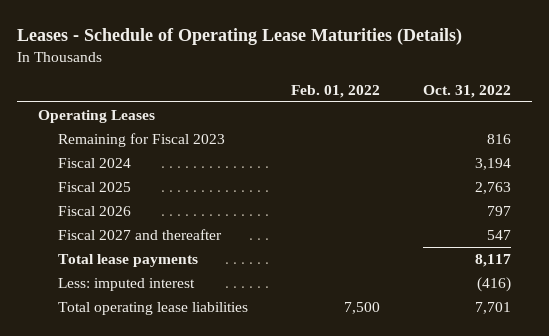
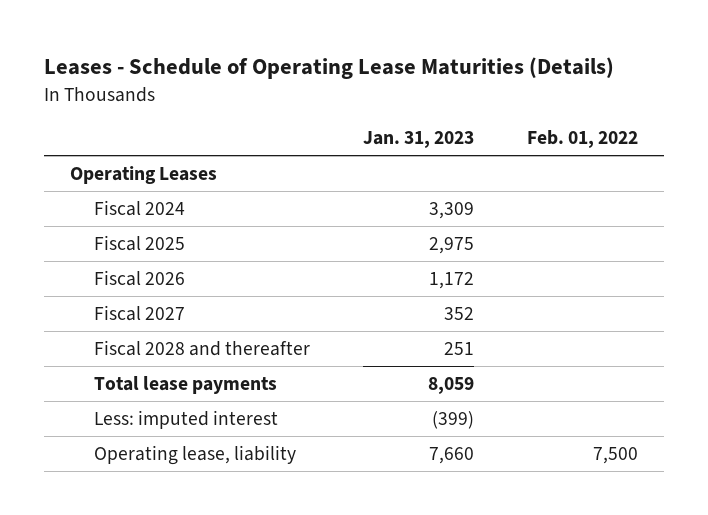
- | Feb. 01, 2022 | Oct. 31, 2022
+ | Jan. 31, 2023 | Feb. 01, 2022
- Remaining for Fiscal 2023 | | 816
- Fiscal 2027 and thereafter | | 547
+ Fiscal 2027 | 352 |
+ Fiscal 2028 and thereafter | 251 |
- Total operating lease liabilities | 7,500 | 7,701
+ Operating lease, liability | 7,660 | 7,500

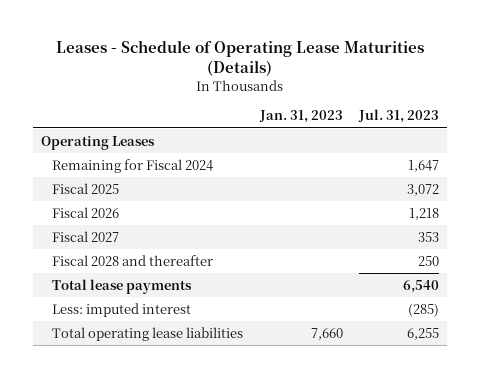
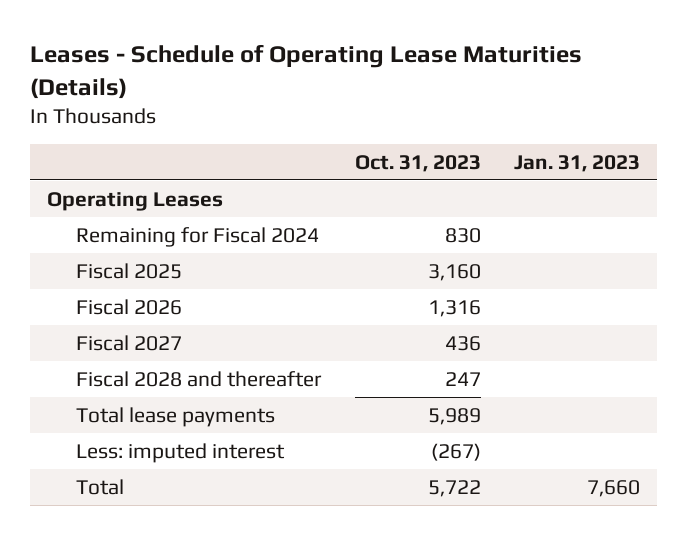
- | Jan. 31, 2023 | Jul. 31, 2023
+ | Oct. 31, 2023 | Jan. 31, 2023
- Total operating lease liabilities | 7,660 | 6,255
+ Total | 5,722 | 7,660

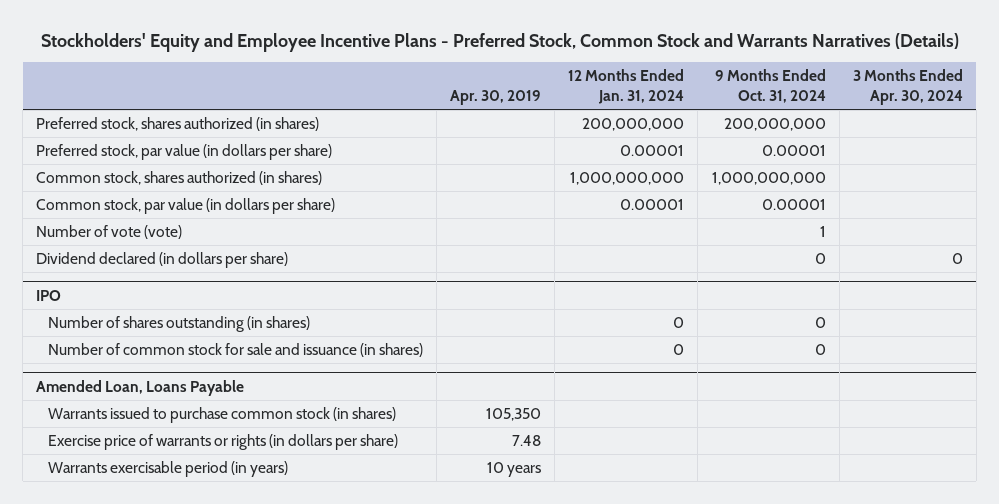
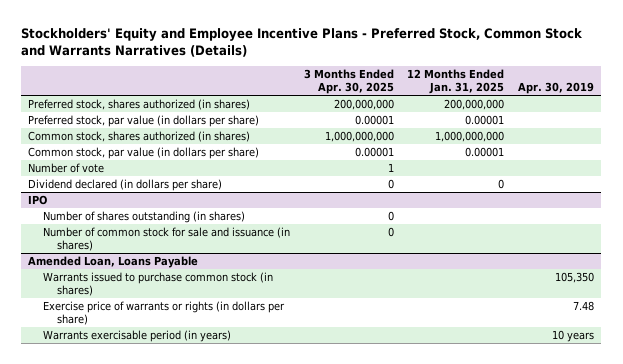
- | Apr. 30, 2019 | 12 Months Ended Jan. 31, 2024 | 9 Months Ended Oct. 31, 2024 | 3 Months Ended Apr. 30, 2024
+ | 3 Months Ended Apr. 30, 2025 | 12 Months Ended Jan. 31, 2025 | Apr. 30, 2019
- Number of vote (vote) | | | 1 |
+ Number of vote | 1 | |

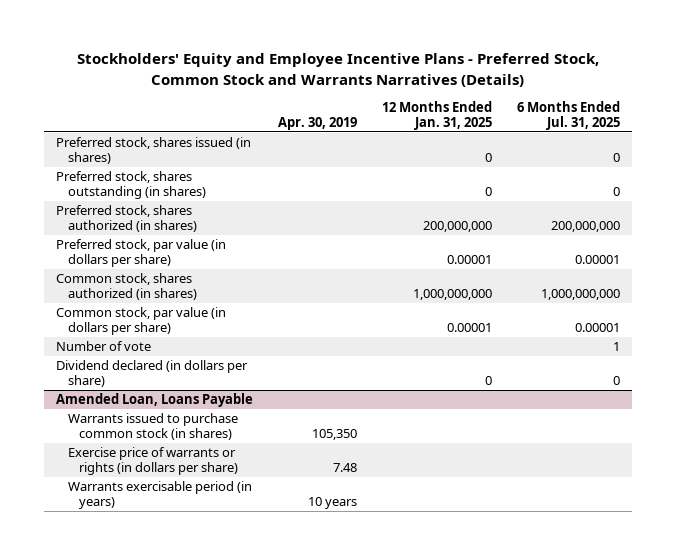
- | 3 Months Ended Apr. 30, 2025 | 12 Months Ended Jan. 31, 2025 | Apr. 30, 2019
+ | Apr. 30, 2019 | 12 Months Ended Jan. 31, 2025 | 6 Months Ended Jul. 31, 2025
+ Preferred stock, shares issued (in shares) | | 0 | 0
+ Preferred stock, shares outstanding (in shares) | | 0 | 0
- IPO
- Number of shares outstanding (in shares) | 0 | |
- Number of common stock for sale and issuance (in shares) | 0 | |

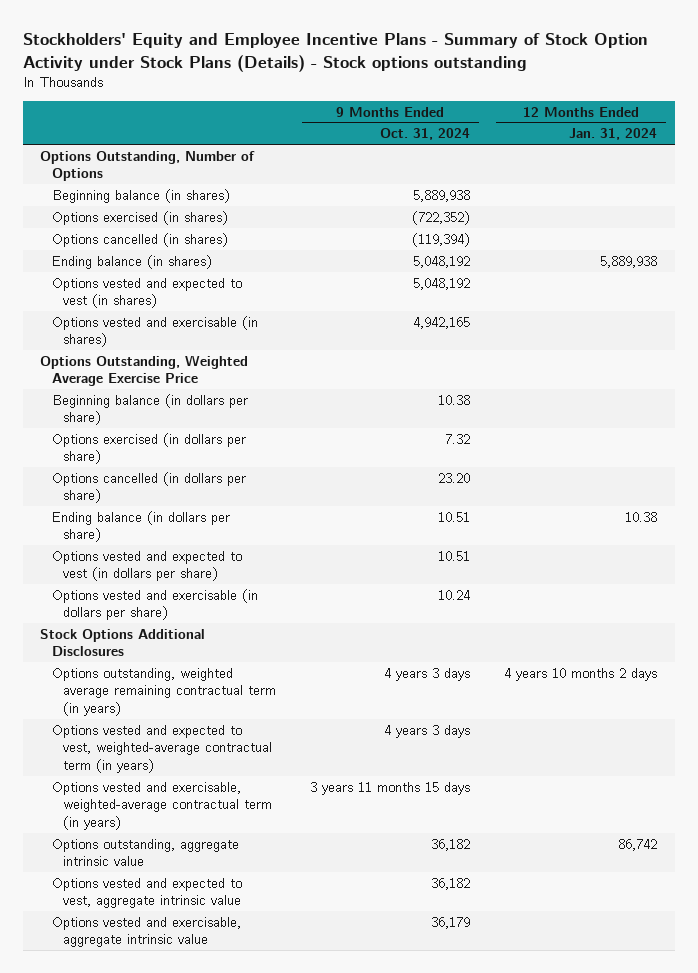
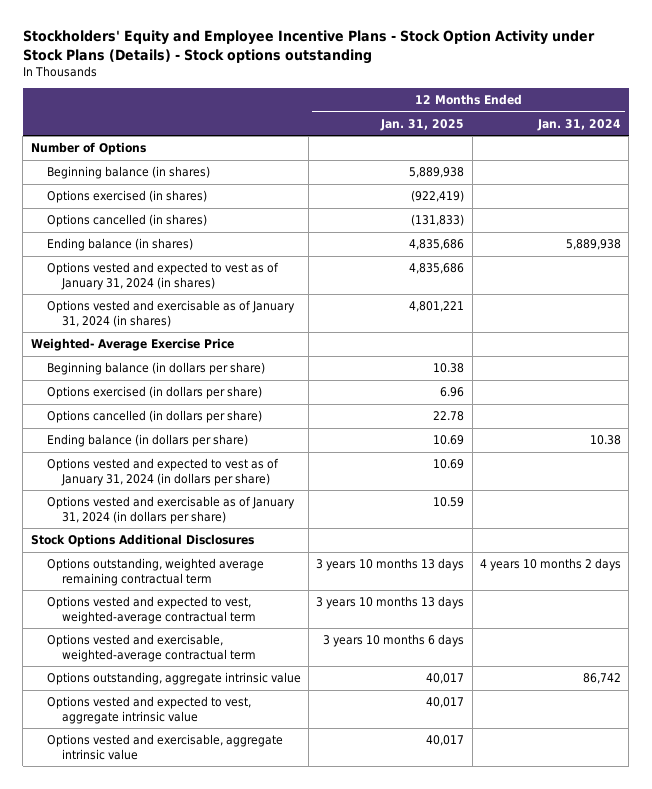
- Stockholders' Equity and Employee Incentive Plans - Summary of Stock Option Activity under Stock Plans (Details) - Stock options outstanding
+ Stockholders' Equity and Employee Incentive Plans - Stock Option Activity under Stock Plans (Details) - Stock options outstanding
- | 9 Months Ended Oct. 31, 2024 | 12 Months Ended Jan. 31, 2024
+ | 12 Months Ended Jan. 31, 2025 | 12 Months Ended Jan. 31, 2024
- Options Outstanding, Number of Options
+ Number of Options
- Options vested and expected to vest (in shares) | 5,048,192 |
- Options vested and exercisable (in shares) | 4,942,165 |
- Options Outstanding, Weighted Average Exercise Price
+ Options vested and expected to vest as of January 31, 2024 (in shares) | 4,835,686 |
+ Options vested and exercisable as of January 31, 2024 (in shares) | 4,801,221 |
+ Weighted- Average Exercise Price
- Options vested and expected to vest (in dollars per share) | 10.51 |
- Options vested and exercisable (in dollars per share) | 10.24 |
+ Options vested and expected to vest as of January 31, 2024 (in dollars per share) | 10.69 |
+ Options vested and exercisable as of January 31, 2024 (in dollars per share) | 10.59 |
- Options outstanding, weighted average remaining contractual term (in years) | 4 years 3 days | 4 years 10 months 2 days
- Options vested and expected to vest, weighted-average contractual term (in years) | 4 years 3 days |
- Options vested and exercisable, weighted-average contractual term (in years) | 3 years 11 months 15 days |
+ Options outstanding, weighted average remaining contractual term | 3 years 10 months 13 days | 4 years 10 months 2 days
+ Options vested and expected to vest, weighted-average contractual term | 3 years 10 months 13 days |
+ Options vested and exercisable, weighted-average contractual term | 3 years 10 months 6 days |

